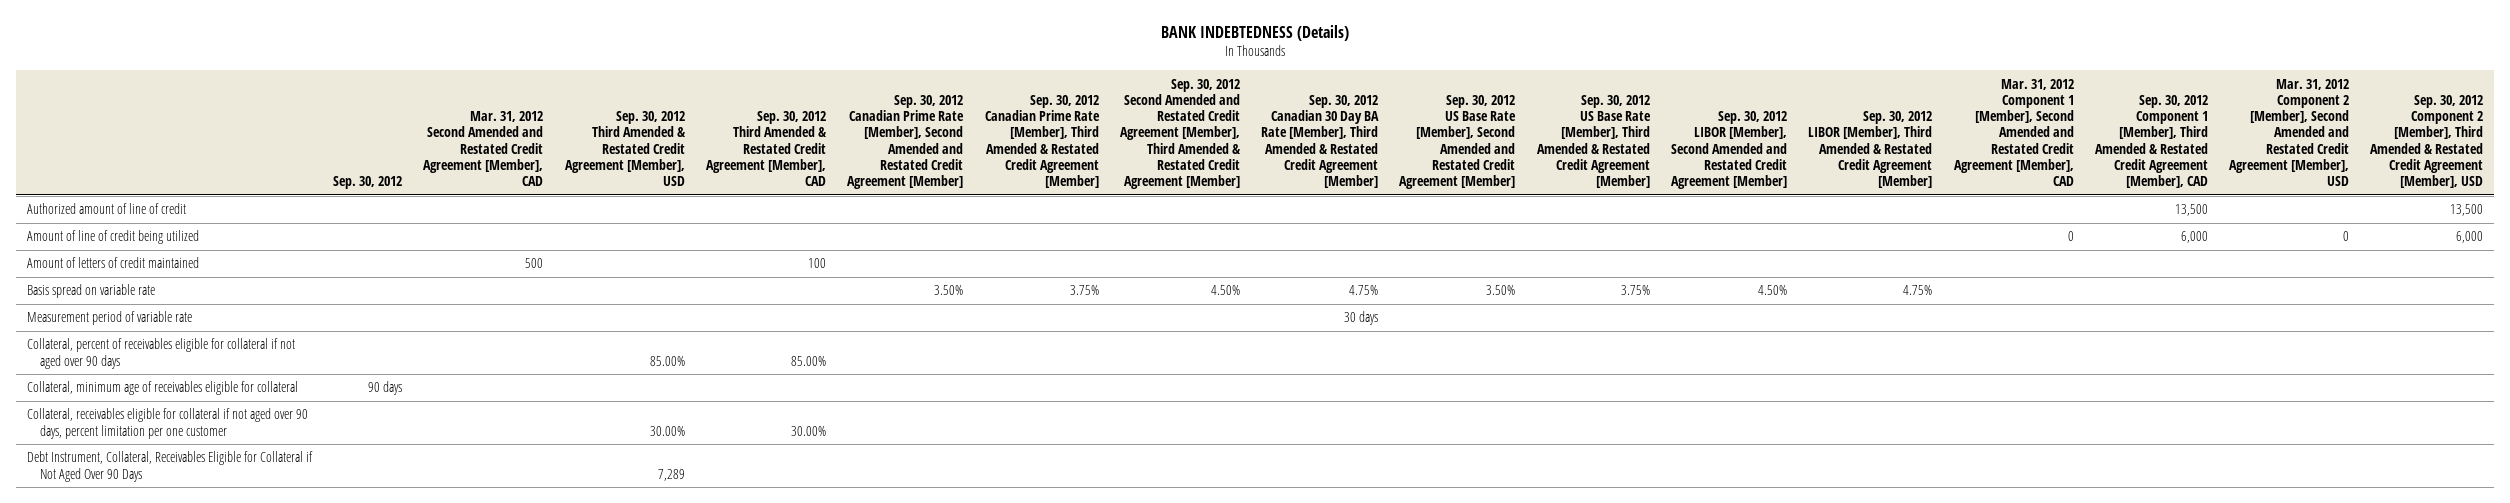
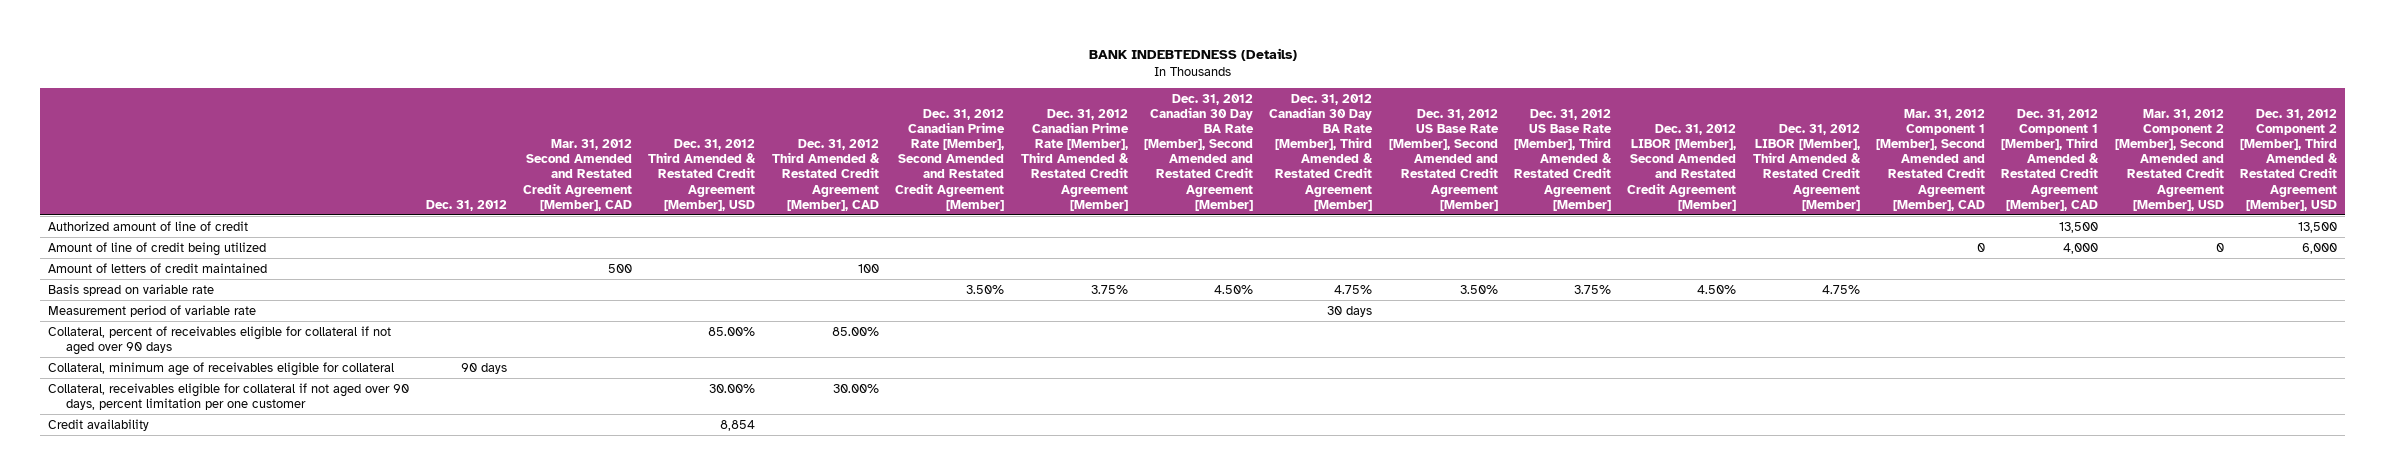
- | Sep. 30, 2012 | Mar. 31, 2012 Second Amended and Restated Credit Agreement [Member], CAD | Sep. 30, 2012 Third Amended & Restated Credit Agreement [Member], USD | Sep. 30, 2012 Third Amended & Restated Credit Agreement [Member], CAD | Sep. 30, 2012 Canadian Prime Rate [Member], Second Amended and Restated Credit Agreement [Member] | Sep. 30, 2012 Canadian Prime Rate [Member], Third Amended & Restated Credit Agreement [Member] | Sep. 30, 2012 Second Amended and Restated Credit Agreement [Member], Third Amended & Restated Credit Agreement [Member] | Sep. 30, 2012 Canadian 30 Day BA Rate [Member], Third Amended & Restated Credit Agreement [Member] | Sep. 30, 2012 US Base Rate [Member], Second Amended and Restated Credit Agreement [Member] | Sep. 30, 2012 US Base Rate [Member], Third Amended & Restated Credit Agreement [Member] | Sep. 30, 2012 LIBOR [Member], Second Amended and Restated Credit Agreement [Member] | Sep. 30, 2012 LIBOR [Member], Third Amended & Restated Credit Agreement [Member] | Mar. 31, 2012 Component 1 [Member], Second Amended and Restated Credit Agreement [Member], CAD | Sep. 30, 2012 Component 1 [Member], Third Amended & Restated Credit Agreement [Member], CAD | Mar. 31, 2012 Component 2 [Member], Second Amended and Restated Credit Agreement [Member], USD | Sep. 30, 2012 Component 2 [Member], Third Amended & Restated Credit Agreement [Member], USD
+ | Dec. 31, 2012 | Mar. 31, 2012 Second Amended and Restated Credit Agreement [Member], CAD | Dec. 31, 2012 Third Amended & Restated Credit Agreement [Member], USD | Dec. 31, 2012 Third Amended & Restated Credit Agreement [Member], CAD | Dec. 31, 2012 Canadian Prime Rate [Member], Second Amended and Restated Credit Agreement [Member] | Dec. 31, 2012 Canadian Prime Rate [Member], Third Amended & Restated Credit Agreement [Member] | Dec. 31, 2012 Canadian 30 Day BA Rate [Member], Second Amended and Restated Credit Agreement [Member] | Dec. 31, 2012 Canadian 30 Day BA Rate [Member], Third Amended & Restated Credit Agreement [Member] | Dec. 31, 2012 US Base Rate [Member], Second Amended and Restated Credit Agreement [Member] | Dec. 31, 2012 US Base Rate [Member], Third Amended & Restated Credit Agreement [Member] | Dec. 31, 2012 LIBOR [Member], Second Amended and Restated Credit Agreement [Member] | Dec. 31, 2012 LIBOR [Member], Third Amended & Restated Credit Agreement [Member] | Mar. 31, 2012 Component 1 [Member], Second Amended and Restated Credit Agreement [Member], CAD | Dec. 31, 2012 Component 1 [Member], Third Amended & Restated Credit Agreement [Member], CAD | Mar. 31, 2012 Component 2 [Member], Second Amended and Restated Credit Agreement [Member], USD | Dec. 31, 2012 Component 2 [Member], Third Amended & Restated Credit Agreement [Member], USD
- Debt Instrument, Collateral, Receivables Eligible for Collateral if Not Aged Over 90 Days | | | 7,289 | | | | | | | | | | | | |
+ Credit availability | | | 8,854 | | | | | | | | | | | | |

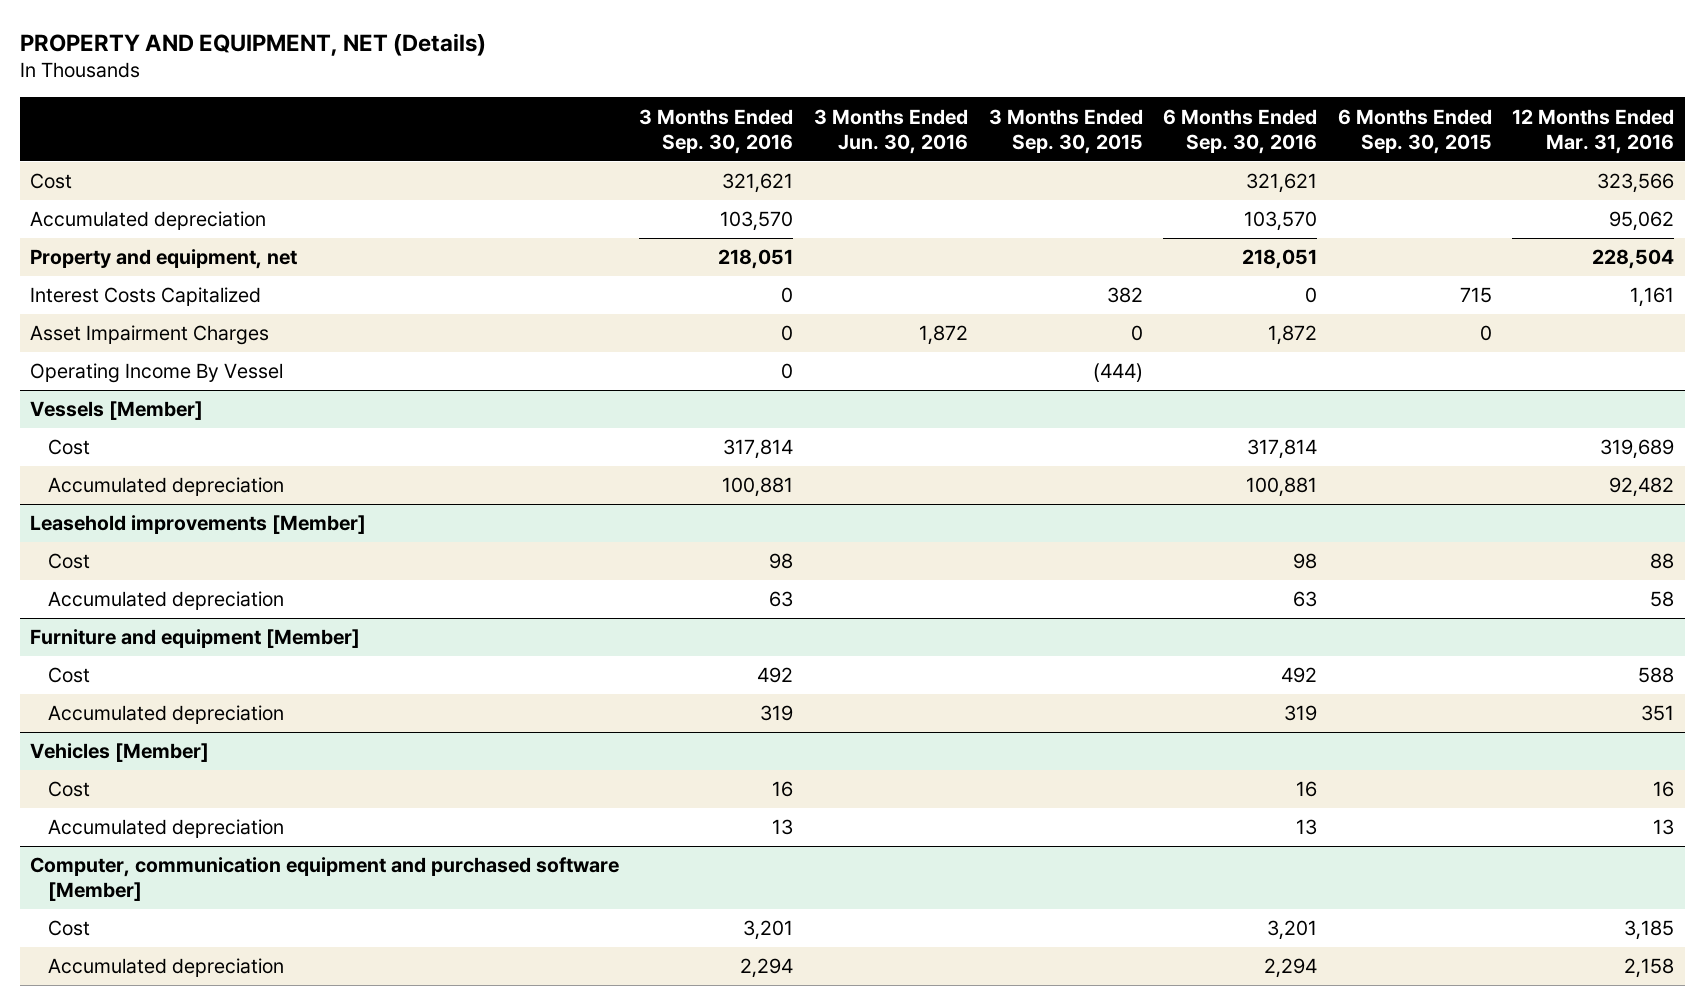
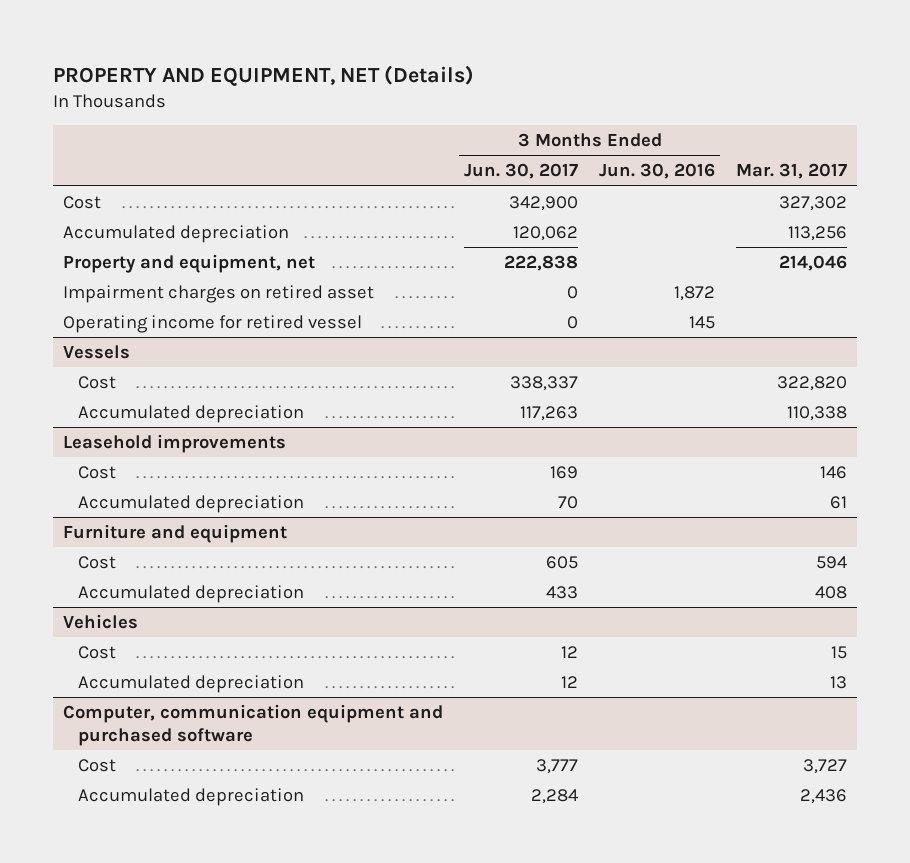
- | 3 Months Ended Sep. 30, 2016 | 3 Months Ended Jun. 30, 2016 | 3 Months Ended Sep. 30, 2015 | 6 Months Ended Sep. 30, 2016 | 6 Months Ended Sep. 30, 2015 | 12 Months Ended Mar. 31, 2016
+ | 3 Months Ended Jun. 30, 2017 | 3 Months Ended Jun. 30, 2016 | Mar. 31, 2017
- Interest Costs Capitalized | 0 | | 382 | 0 | 715 | 1,161
- Asset Impairment Charges | 0 | 1,872 | 0 | 1,872 | 0 |
- Operating Income By Vessel | 0 | | (444) | | |
- Vessels [Member]
+ Impairment charges on retired asset | 0 | 1,872 |
+ Operating income for retired vessel | 0 | 145 |
+ Vessels
- Leasehold improvements [Member]
+ Leasehold improvements
- Furniture and equipment [Member]
+ Furniture and equipment
- Vehicles [Member]
+ Vehicles
- Computer, communication equipment and purchased software [Member]
+ Computer, communication equipment and purchased software

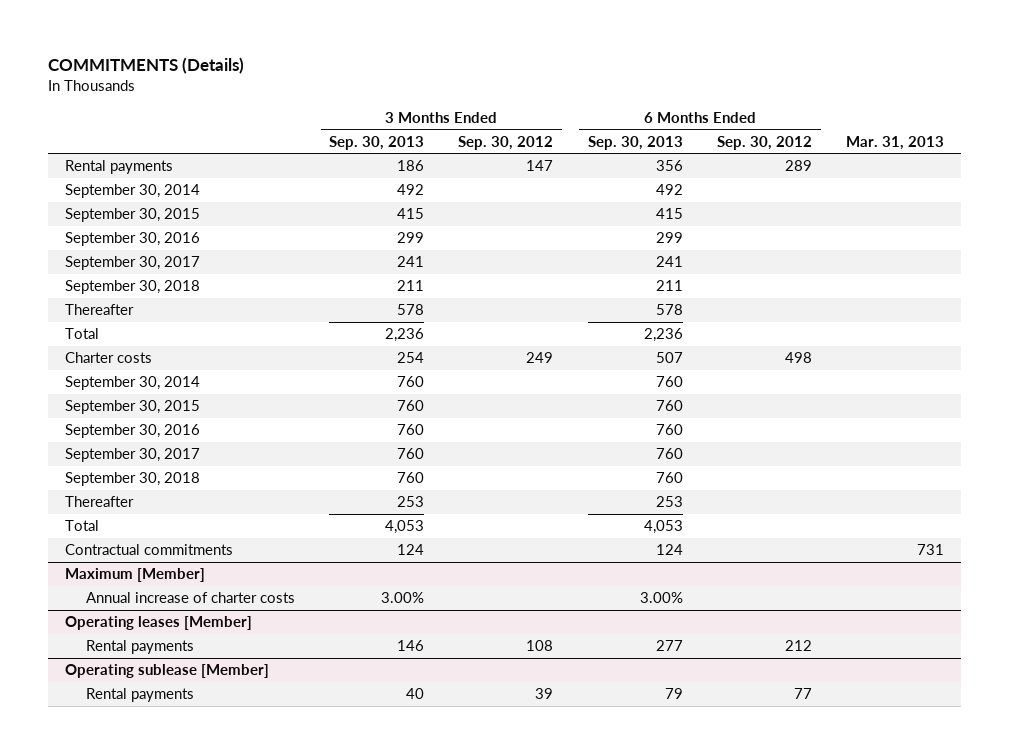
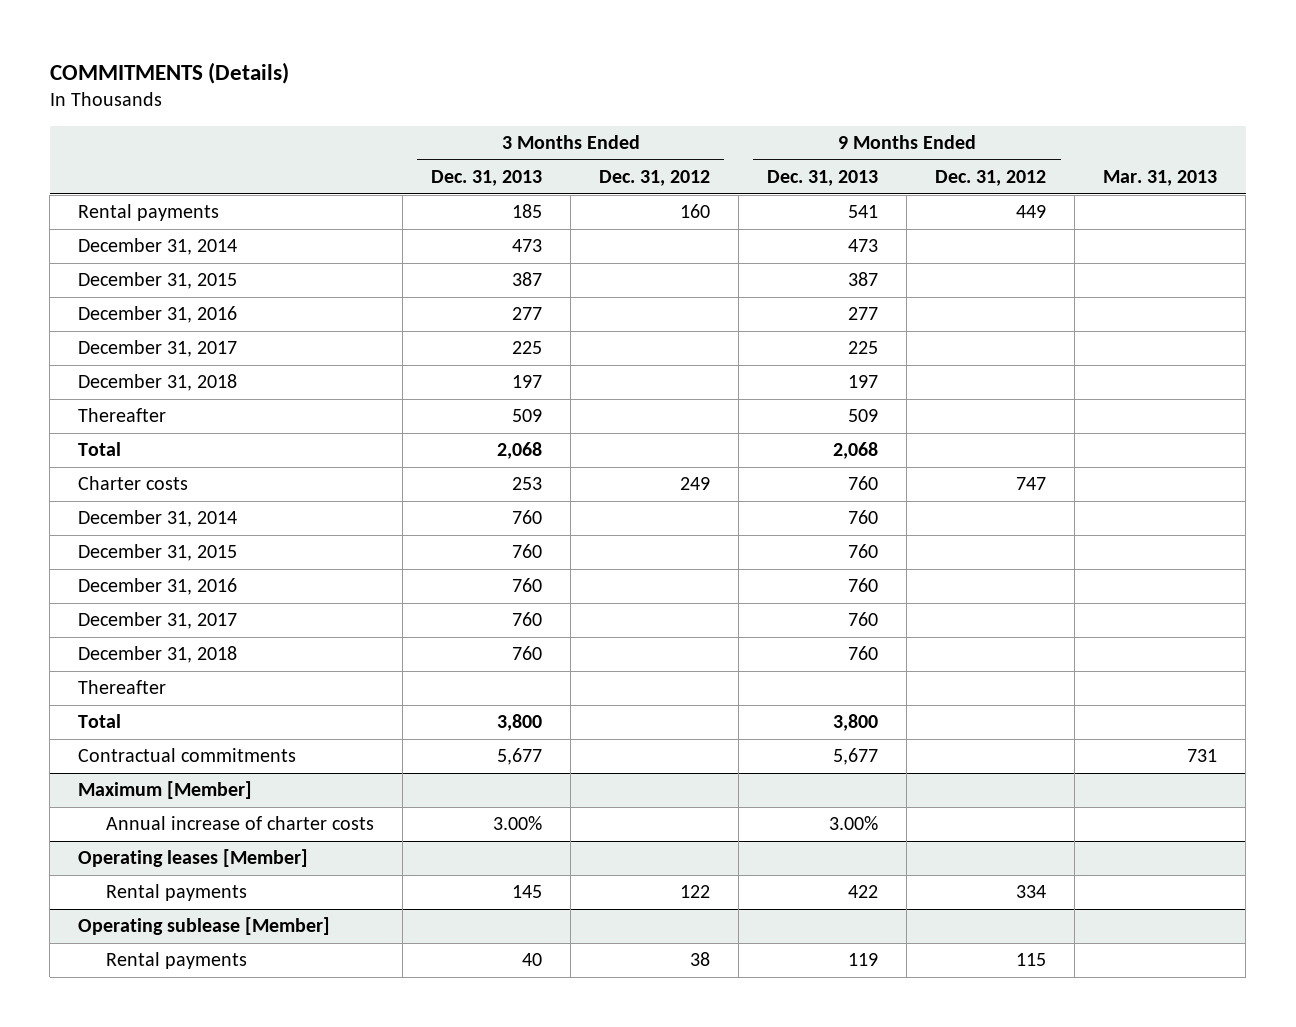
- | 3 Months Ended Sep. 30, 2013 | 3 Months Ended Sep. 30, 2012 | 6 Months Ended Sep. 30, 2013 | 6 Months Ended Sep. 30, 2012 | Mar. 31, 2013
+ | 3 Months Ended Dec. 31, 2013 | 3 Months Ended Dec. 31, 2012 | 9 Months Ended Dec. 31, 2013 | 9 Months Ended Dec. 31, 2012 | Mar. 31, 2013
- September 30, 2014 | 492 | | 492 | |
- September 30, 2015 | 415 | | 415 | |
- September 30, 2016 | 299 | | 299 | |
- September 30, 2017 | 241 | | 241 | |
- September 30, 2018 | 211 | | 211 | |
+ December 31, 2014 | 473 | | 473 | |
+ December 31, 2015 | 387 | | 387 | |
+ December 31, 2016 | 277 | | 277 | |
+ December 31, 2017 | 225 | | 225 | |
+ December 31, 2018 | 197 | | 197 | |
- September 30, 2014 | 760 | | 760 | |
- September 30, 2015 | 760 | | 760 | |
- September 30, 2016 | 760 | | 760 | |
- September 30, 2017 | 760 | | 760 | |
- September 30, 2018 | 760 | | 760 | |
+ December 31, 2014 | 760 | | 760 | |
+ December 31, 2015 | 760 | | 760 | |
+ December 31, 2016 | 760 | | 760 | |
+ December 31, 2017 | 760 | | 760 | |
+ December 31, 2018 | 760 | | 760 | |

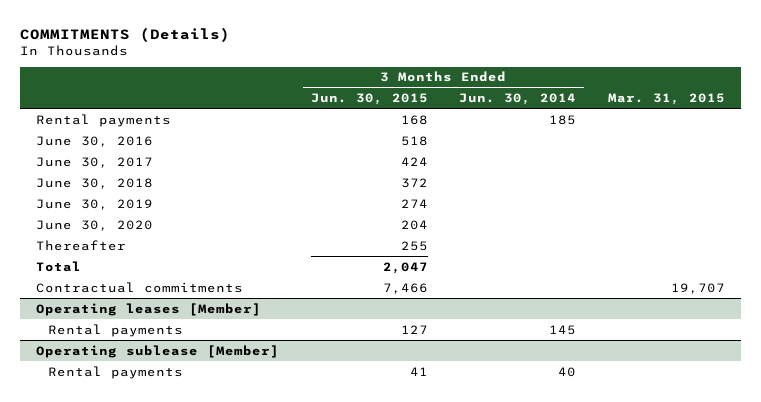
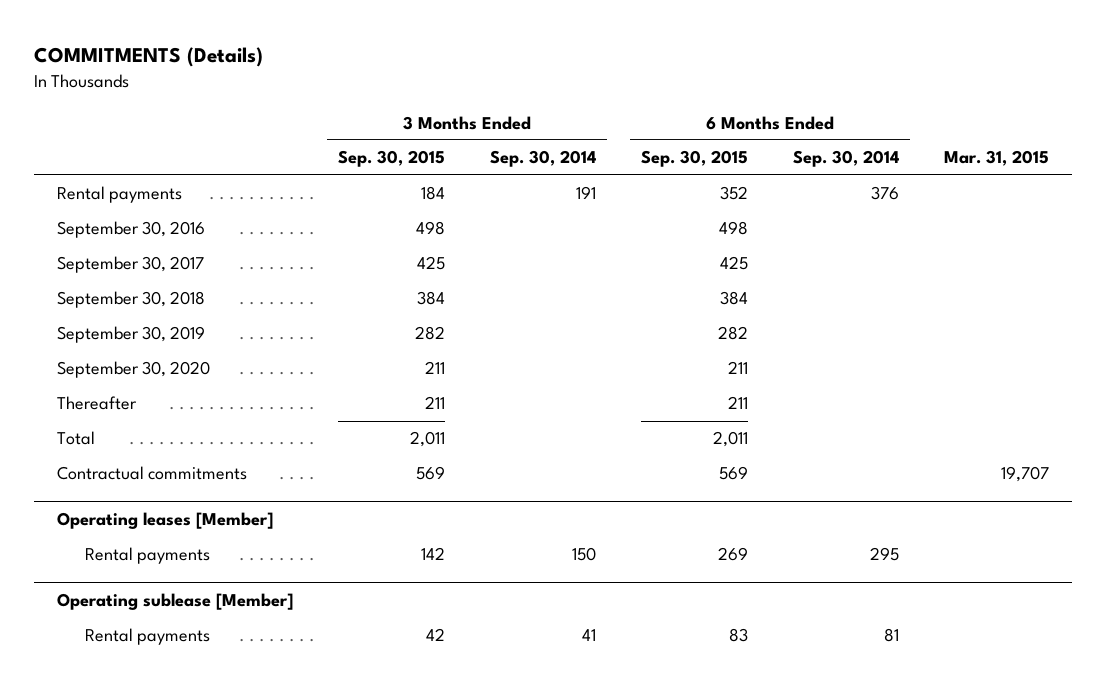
- | 3 Months Ended Jun. 30, 2015 | 3 Months Ended Jun. 30, 2014 | Mar. 31, 2015
+ | 3 Months Ended Sep. 30, 2015 | 3 Months Ended Sep. 30, 2014 | 6 Months Ended Sep. 30, 2015 | 6 Months Ended Sep. 30, 2014 | Mar. 31, 2015
- June 30, 2016 | 518 | |
- June 30, 2017 | 424 | |
- June 30, 2018 | 372 | |
- June 30, 2019 | 274 | |
- June 30, 2020 | 204 | |
+ September 30, 2016 | 498 | | 498 | |
+ September 30, 2017 | 425 | | 425 | |
+ September 30, 2018 | 384 | | 384 | |
+ September 30, 2019 | 282 | | 282 | |
+ September 30, 2020 | 211 | | 211 | |

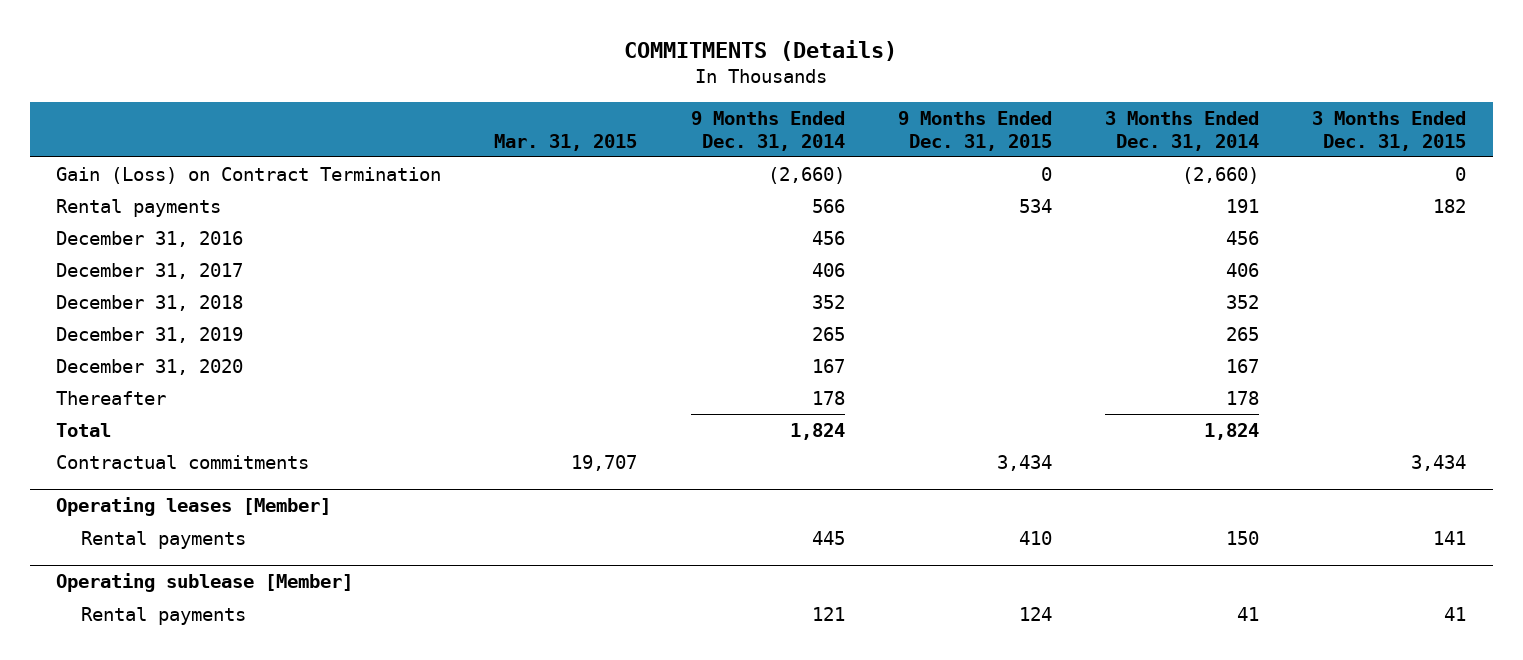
- | 3 Months Ended Sep. 30, 2015 | 3 Months Ended Sep. 30, 2014 | 6 Months Ended Sep. 30, 2015 | 6 Months Ended Sep. 30, 2014 | Mar. 31, 2015
+ | Mar. 31, 2015 | 9 Months Ended Dec. 31, 2014 | 9 Months Ended Dec. 31, 2015 | 3 Months Ended Dec. 31, 2014 | 3 Months Ended Dec. 31, 2015
+ Gain (Loss) on Contract Termination | | (2,660) | 0 | (2,660) | 0
- September 30, 2016 | 498 | | 498 | |
- September 30, 2017 | 425 | | 425 | |
- September 30, 2018 | 384 | | 384 | |
- September 30, 2019 | 282 | | 282 | |
- September 30, 2020 | 211 | | 211 | |
+ December 31, 2016 | | 456 | | 456 |
+ December 31, 2017 | | 406 | | 406 |
+ December 31, 2018 | | 352 | | 352 |
+ December 31, 2019 | | 265 | | 265 |
+ December 31, 2020 | | 167 | | 167 |

